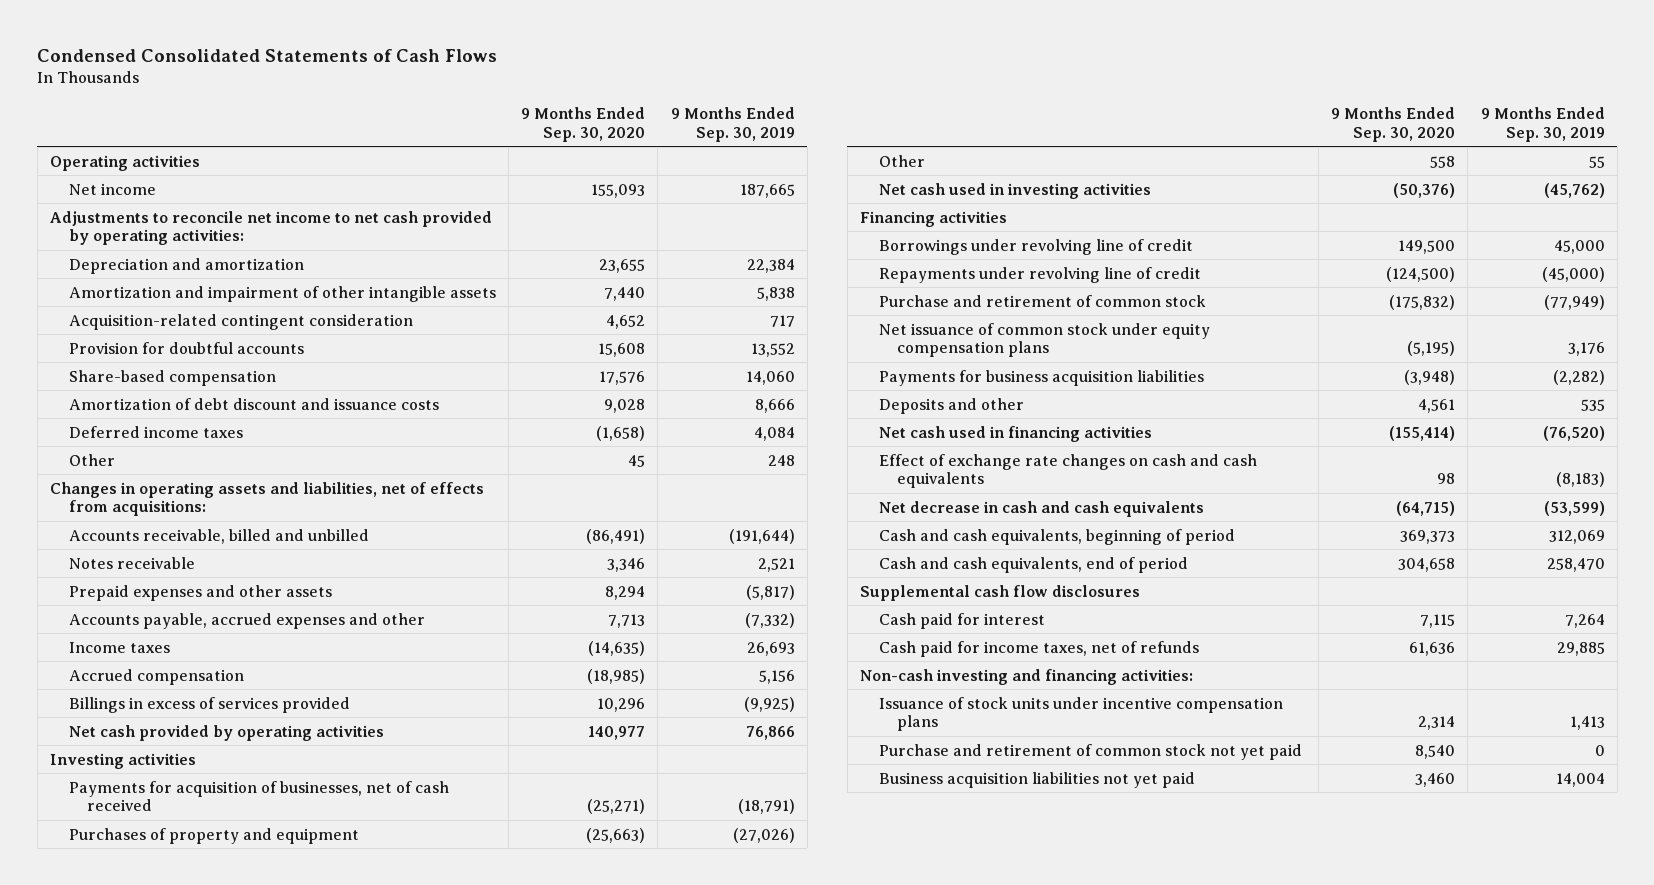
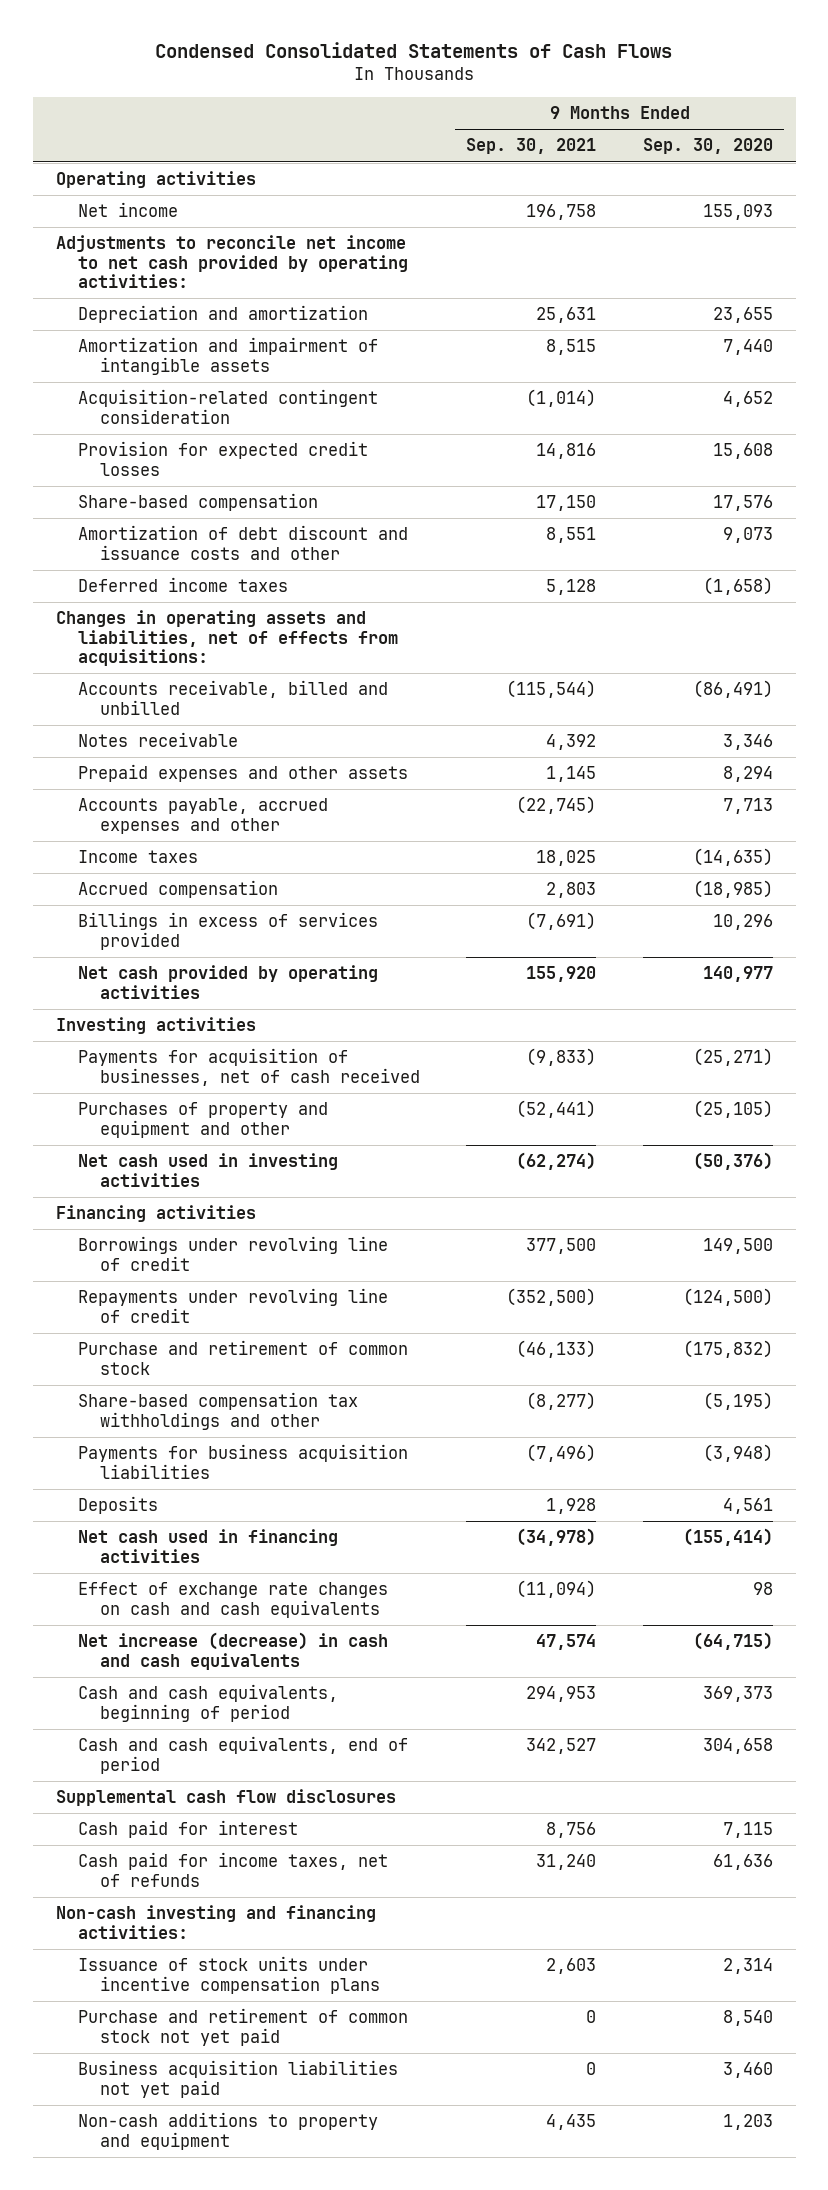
- | 9 Months Ended Sep. 30, 2020 | 9 Months Ended Sep. 30, 2019
+ | 9 Months Ended Sep. 30, 2021 | 9 Months Ended Sep. 30, 2020
- Amortization and impairment of other intangible assets | 7,440 | 5,838
+ Amortization and impairment of intangible assets | 8,515 | 7,440
- Provision for doubtful accounts | 15,608 | 13,552
+ Provision for expected credit losses | 14,816 | 15,608
- Amortization of debt discount and issuance costs | 9,028 | 8,666
+ Amortization of debt discount and issuance costs and other | 8,551 | 9,073
- Other | 45 | 248
- Purchases of property and equipment | (25,663) | (27,026)
- Other | 558 | 55
+ Purchases of property and equipment and other | (52,441) | (25,105)
- Net issuance of common stock under equity compensation plans | (5,195) | 3,176
+ Share-based compensation tax withholdings and other | (8,277) | (5,195)
- Deposits and other | 4,561 | 535
+ Deposits | 1,928 | 4,561
- Net decrease in cash and cash equivalents | (64,715) | (53,599)
+ Net increase (decrease) in cash and cash equivalents | 47,574 | (64,715)
+ Non-cash additions to property and equipment | 4,435 | 1,203

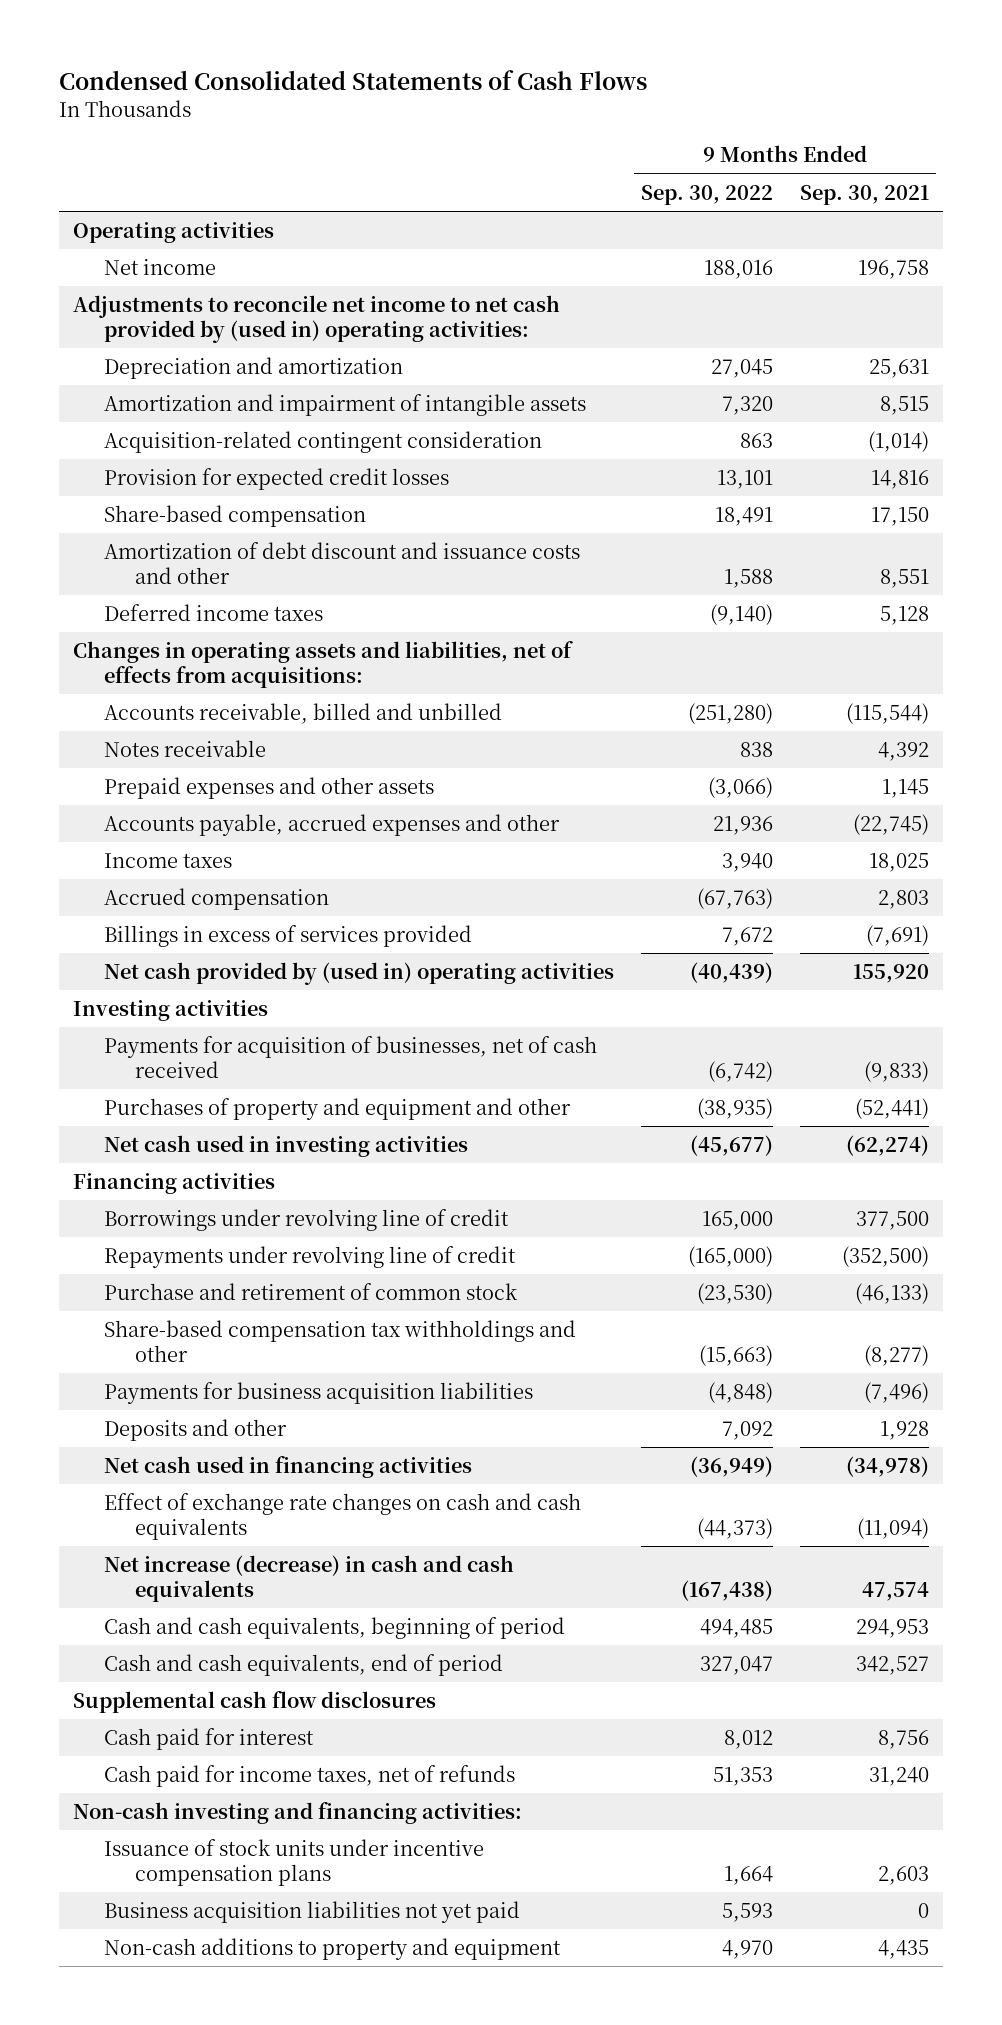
- | 9 Months Ended Sep. 30, 2021 | 9 Months Ended Sep. 30, 2020
+ | 9 Months Ended Sep. 30, 2022 | 9 Months Ended Sep. 30, 2021
- Adjustments to reconcile net income to net cash provided by operating activities:
+ Adjustments to reconcile net income to net cash provided by (used in) operating activities:
- Net cash provided by operating activities | 155,920 | 140,977
+ Net cash provided by (used in) operating activities | (40,439) | 155,920
- Deposits | 1,928 | 4,561
+ Deposits and other | 7,092 | 1,928
- Purchase and retirement of common stock not yet paid | 0 | 8,540

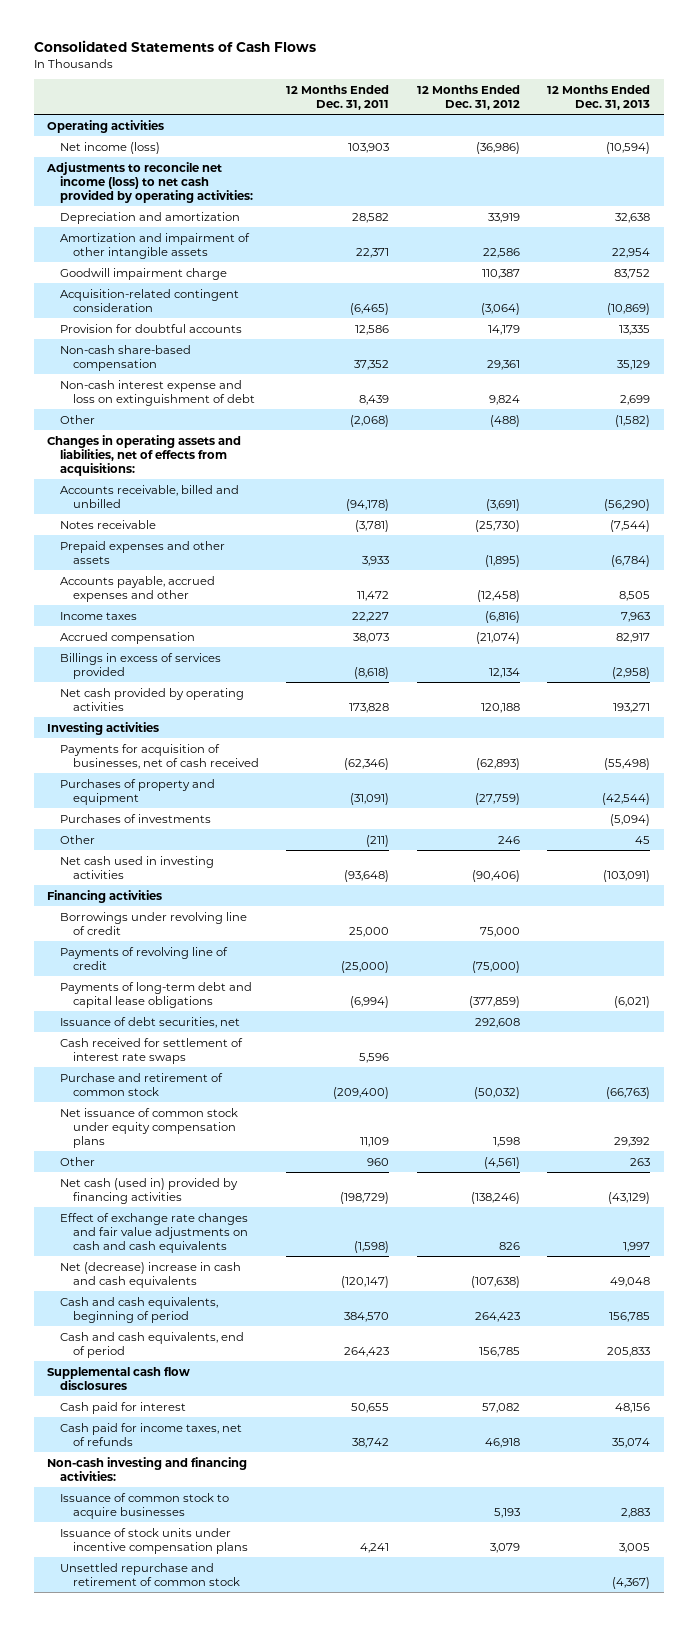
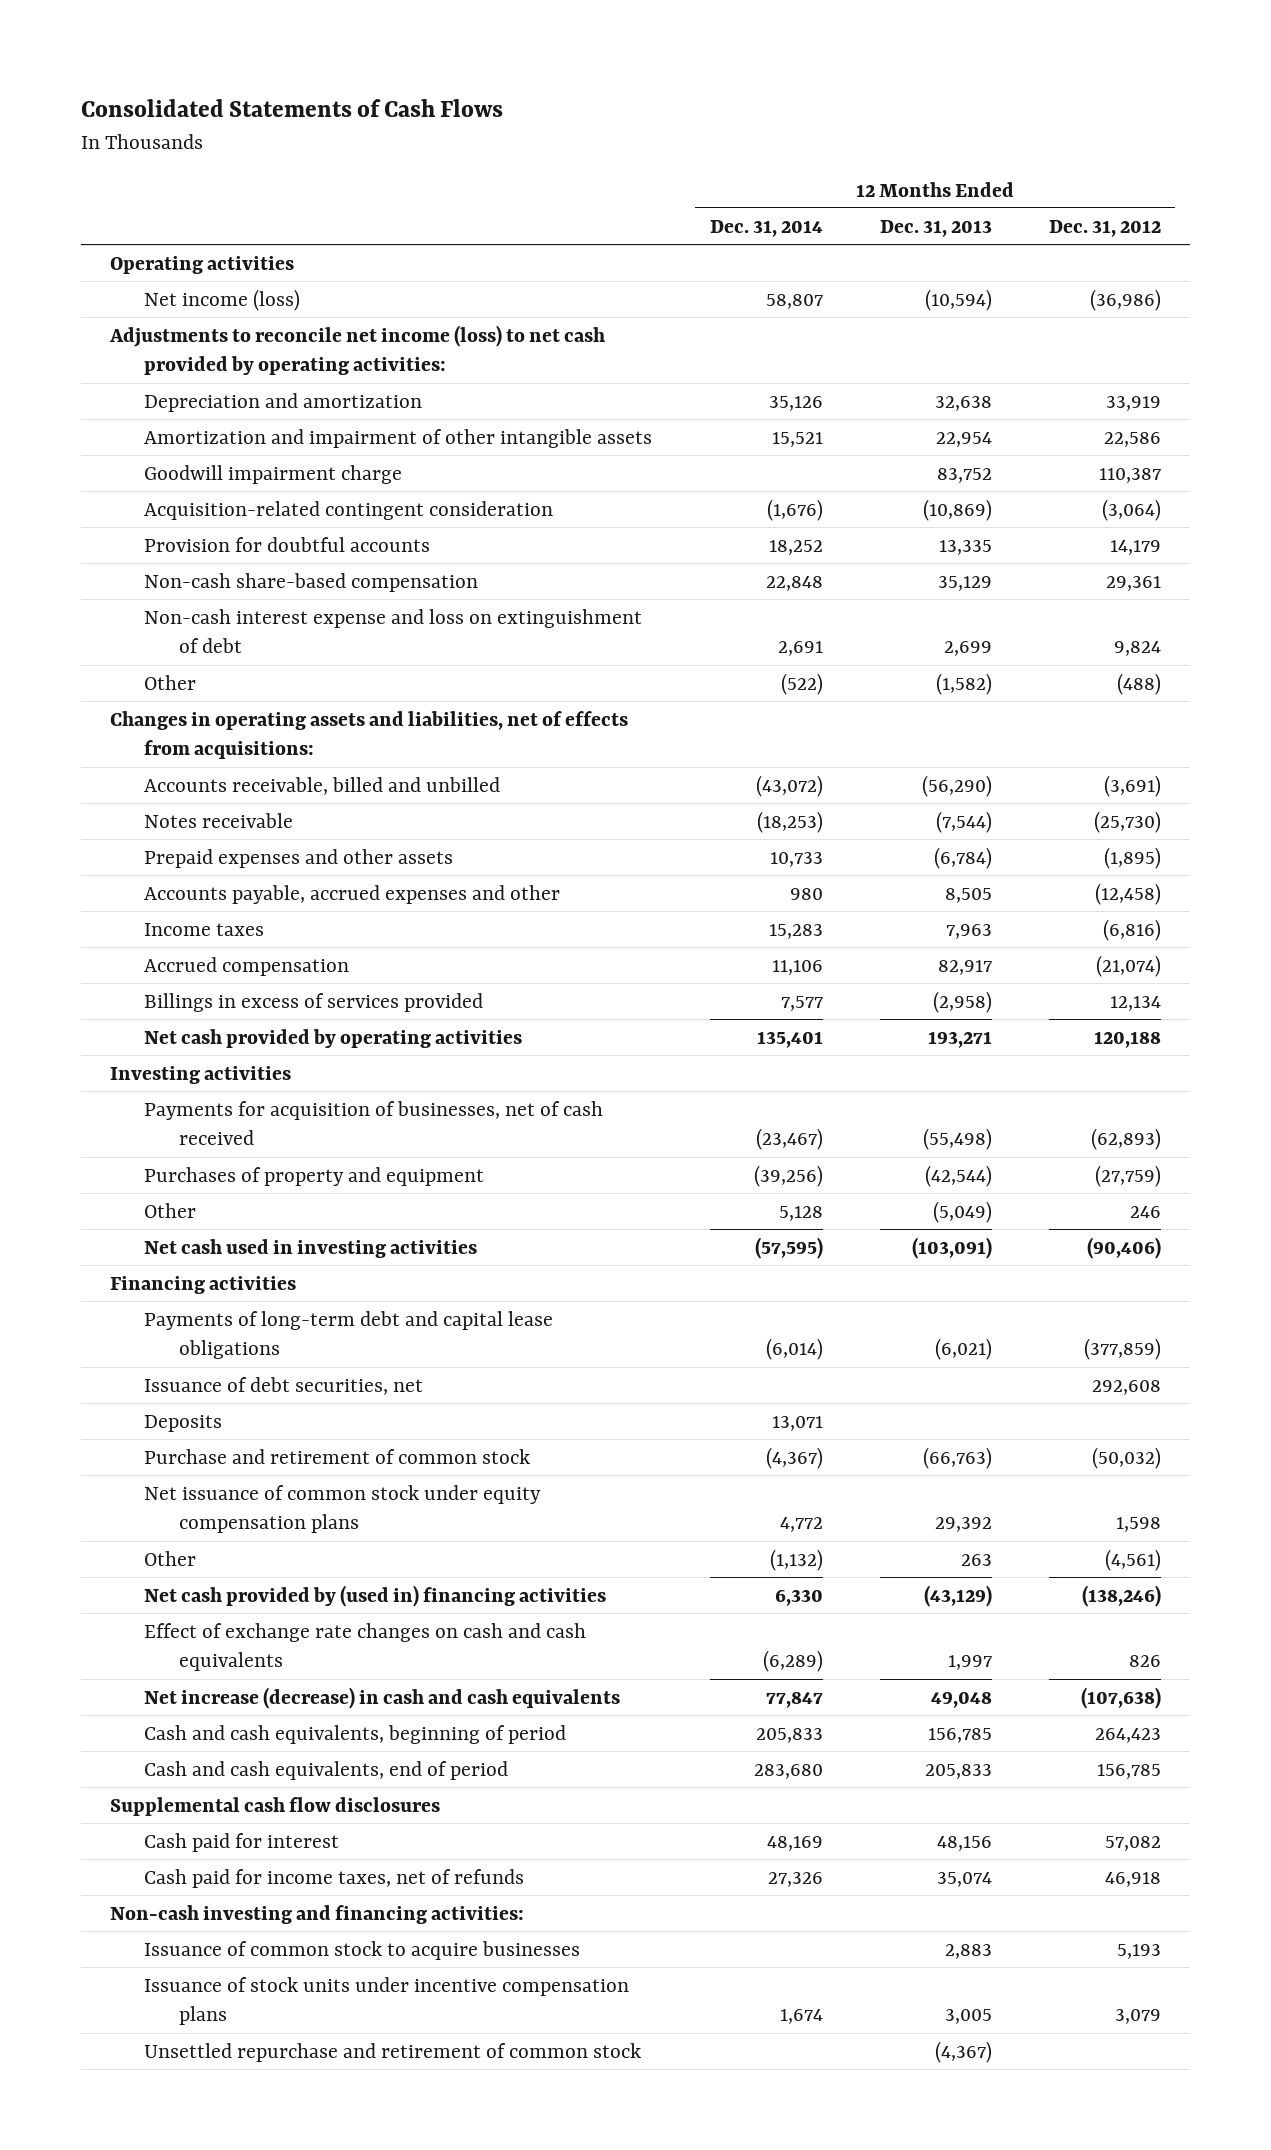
- | 12 Months Ended Dec. 31, 2011 | 12 Months Ended Dec. 31, 2012 | 12 Months Ended Dec. 31, 2013
+ | 12 Months Ended Dec. 31, 2014 | 12 Months Ended Dec. 31, 2013 | 12 Months Ended Dec. 31, 2012
- Purchases of investments | | | (5,094)
- Other | (211) | 246 | 45
+ Other | 5,128 | (5,049) | 246
- Borrowings under revolving line of credit | 25,000 | 75,000 |
- Payments of revolving line of credit | (25,000) | (75,000) |
- Cash received for settlement of interest rate swaps | 5,596 | |
+ Deposits | 13,071 | |
- Net cash (used in) provided by financing activities | (198,729) | (138,246) | (43,129)
- Effect of exchange rate changes and fair value adjustments on cash and cash equivalents | (1,598) | 826 | 1,997
- Net (decrease) increase in cash and cash equivalents | (120,147) | (107,638) | 49,048
+ Net cash provided by (used in) financing activities | 6,330 | (43,129) | (138,246)
+ Effect of exchange rate changes on cash and cash equivalents | (6,289) | 1,997 | 826
+ Net increase (decrease) in cash and cash equivalents | 77,847 | 49,048 | (107,638)

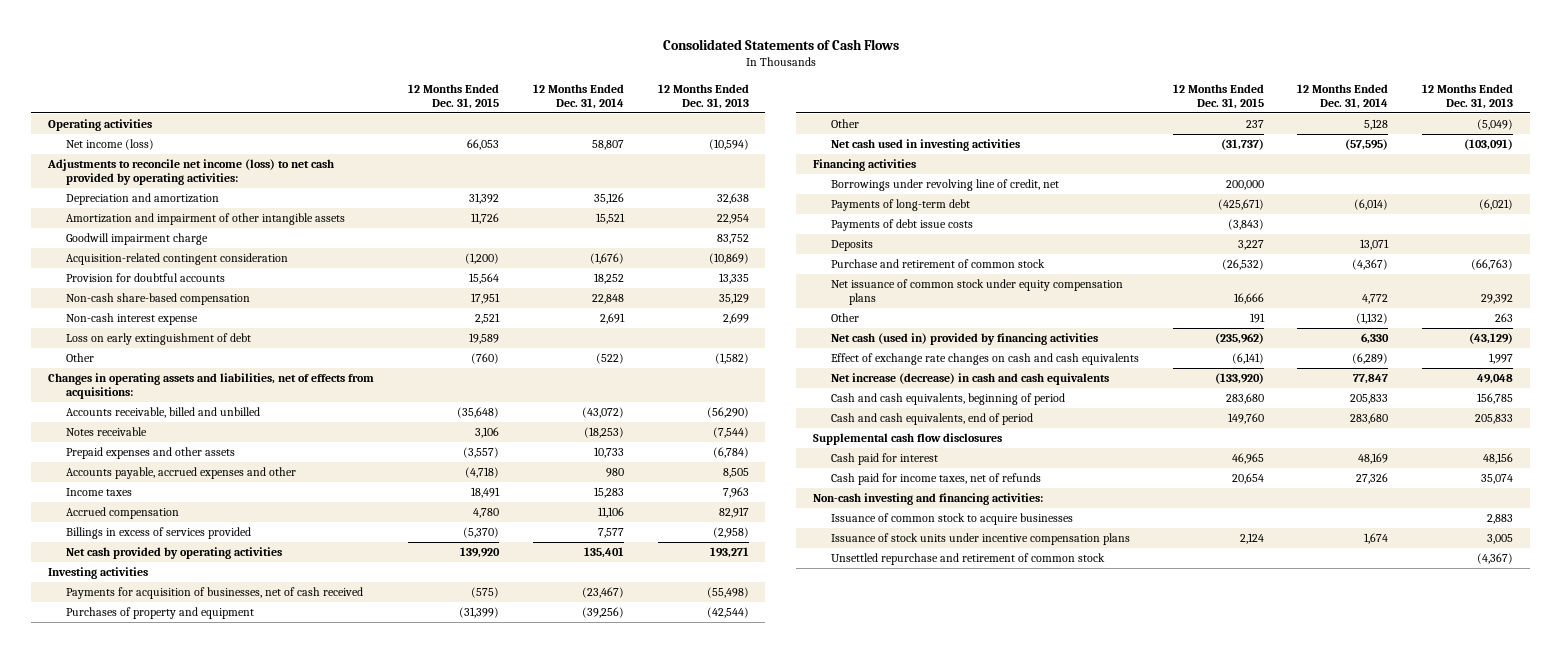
- | 12 Months Ended Dec. 31, 2014 | 12 Months Ended Dec. 31, 2013 | 12 Months Ended Dec. 31, 2012
+ | 12 Months Ended Dec. 31, 2015 | 12 Months Ended Dec. 31, 2014 | 12 Months Ended Dec. 31, 2013
- Non-cash interest expense and loss on extinguishment of debt | 2,691 | 2,699 | 9,824
+ Non-cash interest expense | 2,521 | 2,691 | 2,699
+ Loss on early extinguishment of debt | 19,589 | |
- Payments of long-term debt and capital lease obligations | (6,014) | (6,021) | (377,859)
- Issuance of debt securities, net | | | 292,608
+ Borrowings under revolving line of credit, net | 200,000 | |
+ Payments of long-term debt | (425,671) | (6,014) | (6,021)
+ Payments of debt issue costs | (3,843) | |
- Net cash provided by (used in) financing activities | 6,330 | (43,129) | (138,246)
+ Net cash (used in) provided by financing activities | (235,962) | 6,330 | (43,129)

